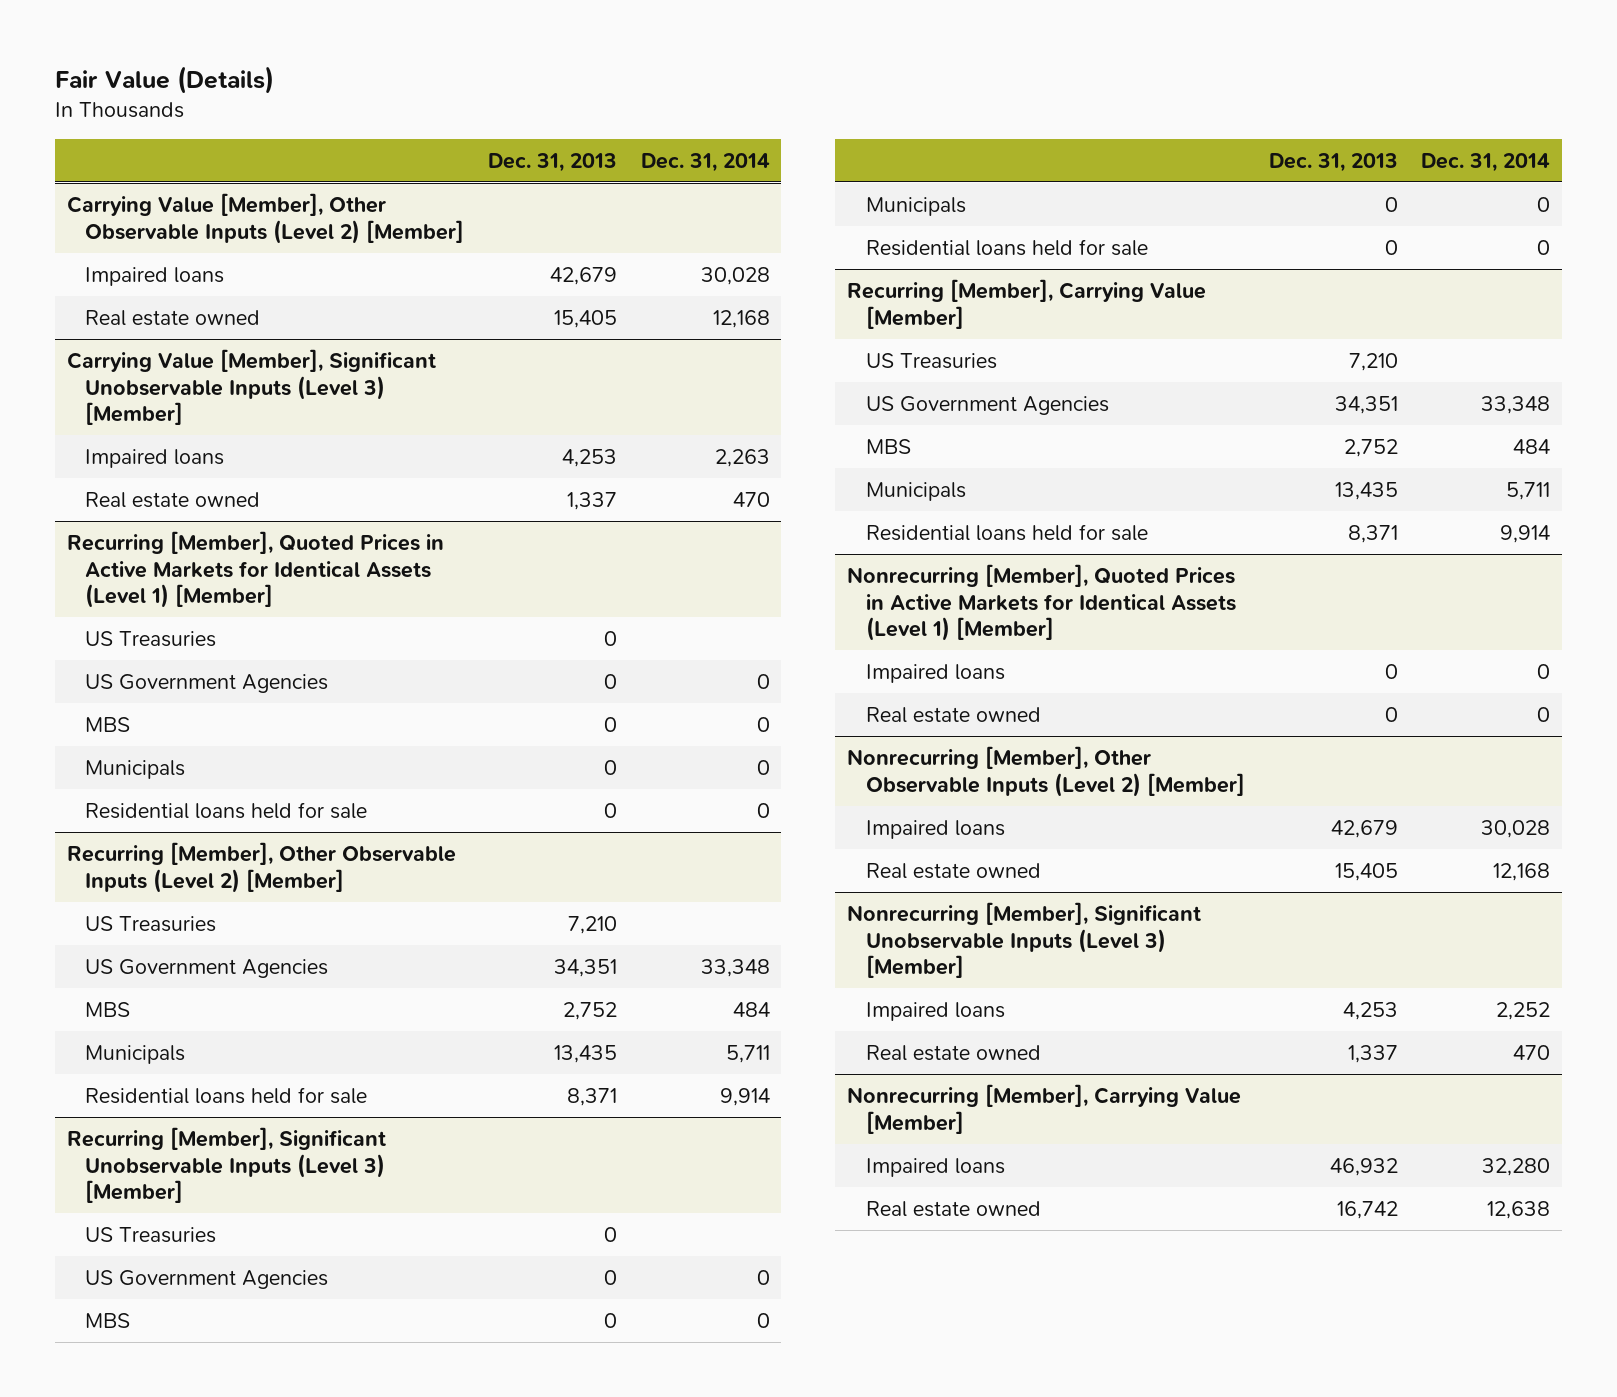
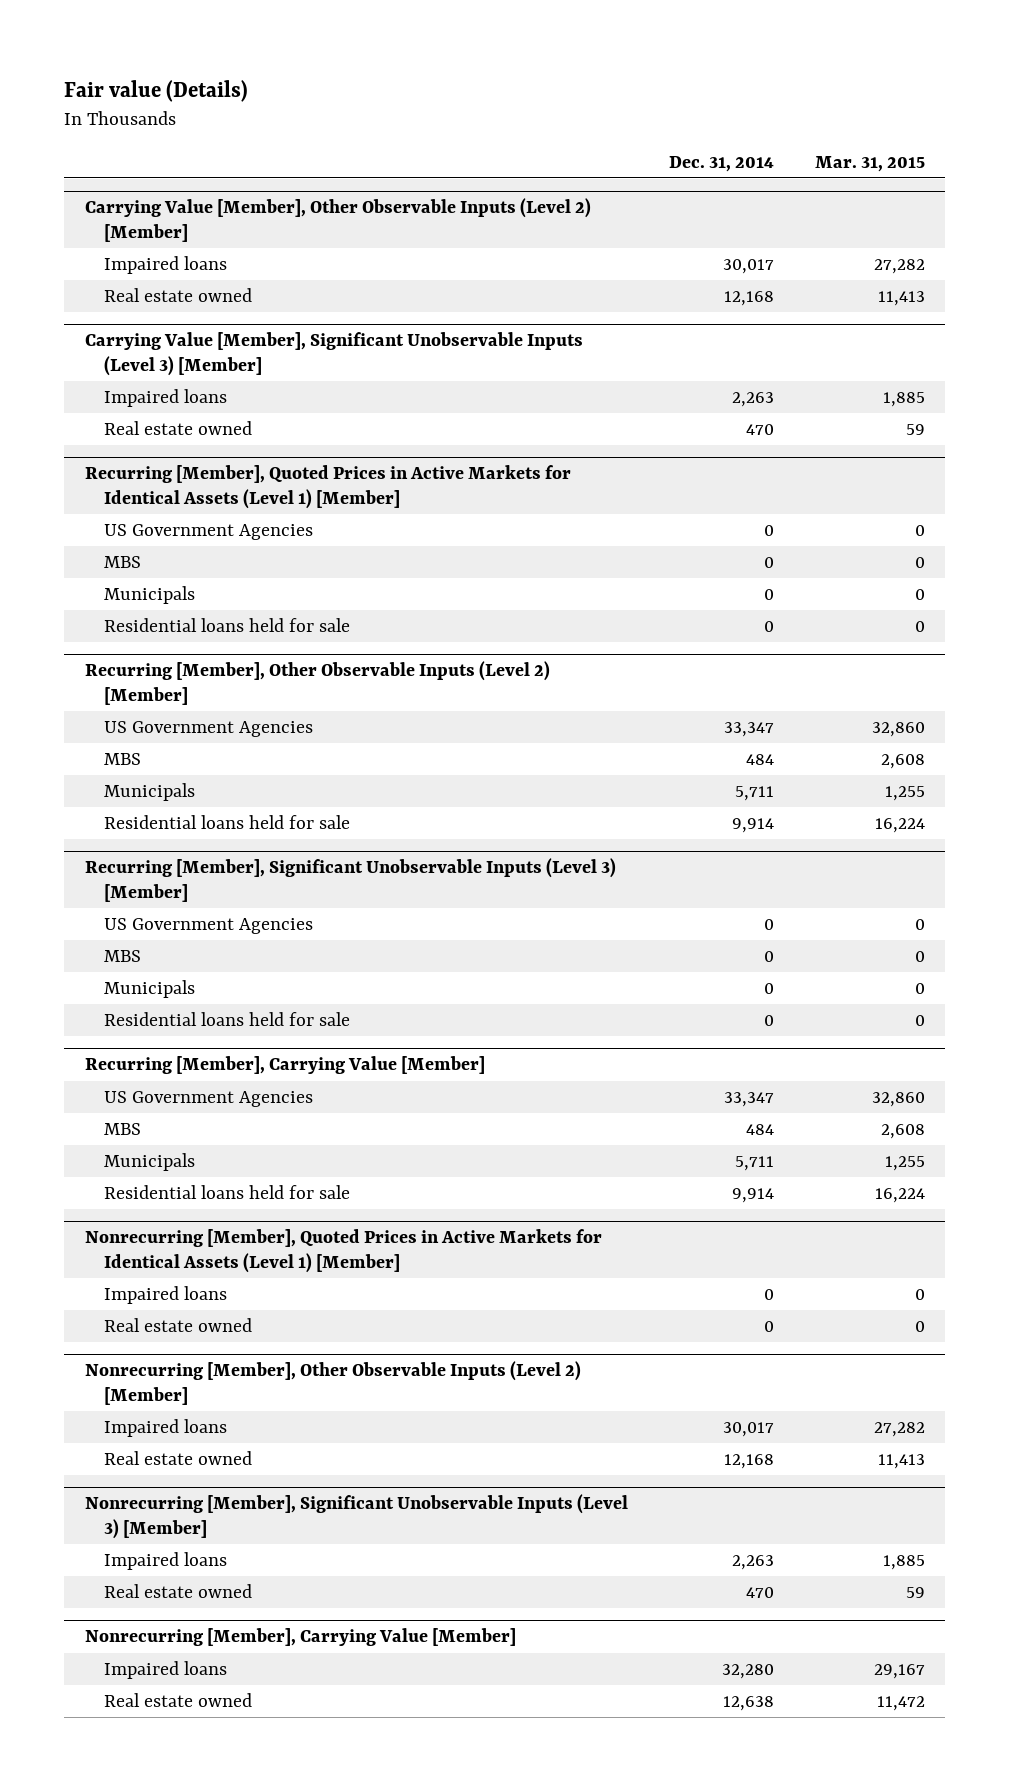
- Fair Value (Details)
+ Fair value (Details)
- | Dec. 31, 2013 | Dec. 31, 2014
+ | Dec. 31, 2014 | Mar. 31, 2015
@ Carrying Value [Member], Other Observable Inputs (Level 2) [Member]
- Impaired loans | 42,679 | 30,028
+ Impaired loans | 30,017 | 27,282
@ Recurring [Member], Quoted Prices in Active Markets for Identical Assets (Level 1) [Member]
- US Treasuries | 0 |
@ Recurring [Member], Other Observable Inputs (Level 2) [Member]
- US Treasuries | 7,210 |
- US Government Agencies | 34,351 | 33,348
+ US Government Agencies | 33,347 | 32,860
@ Recurring [Member], Significant Unobservable Inputs (Level 3) [Member]
- US Treasuries | 0 |
@ Recurring [Member], Carrying Value [Member]
- US Treasuries | 7,210 |
- US Government Agencies | 34,351 | 33,348
+ US Government Agencies | 33,347 | 32,860
@ Nonrecurring [Member], Other Observable Inputs (Level 2) [Member]
- Impaired loans | 42,679 | 30,028
+ Impaired loans | 30,017 | 27,282
@ Nonrecurring [Member], Significant Unobservable Inputs (Level 3) [Member]
- Impaired loans | 4,253 | 2,252
+ Impaired loans | 2,263 | 1,885

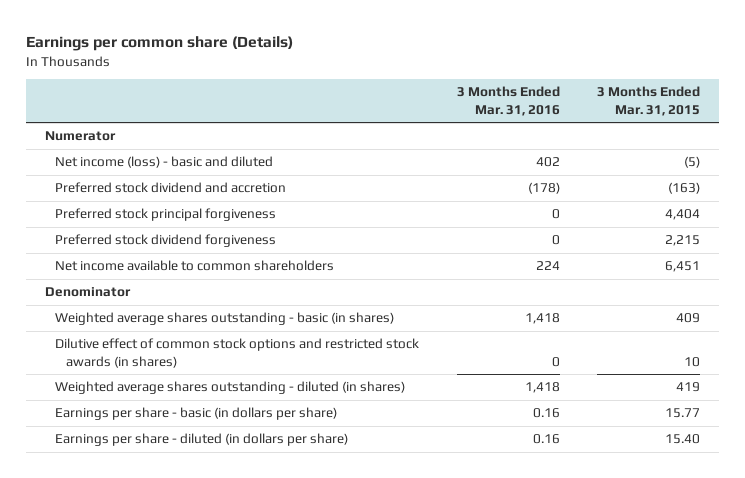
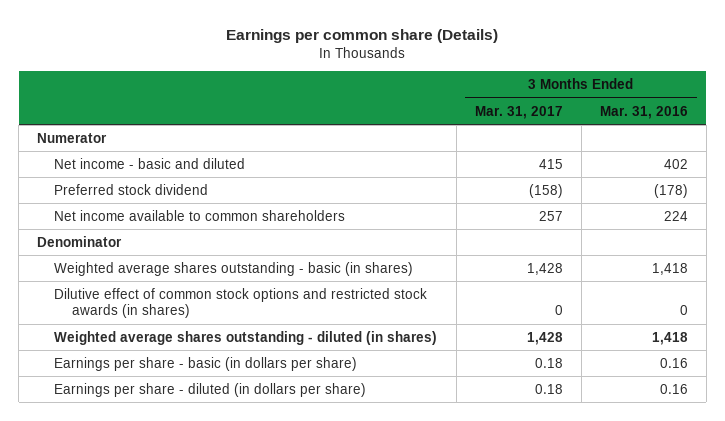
- | 3 Months Ended Mar. 31, 2016 | 3 Months Ended Mar. 31, 2015
+ | 3 Months Ended Mar. 31, 2017 | 3 Months Ended Mar. 31, 2016
- Net income (loss) - basic and diluted | 402 | (5)
- Preferred stock dividend and accretion | (178) | (163)
- Preferred stock principal forgiveness | 0 | 4,404
- Preferred stock dividend forgiveness | 0 | 2,215
+ Net income - basic and diluted | 415 | 402
+ Preferred stock dividend | (158) | (178)

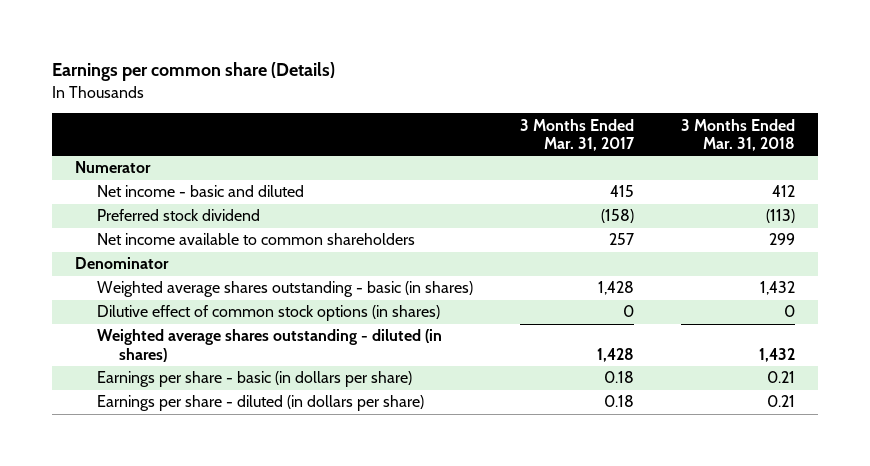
- | 3 Months Ended Mar. 31, 2017 | 3 Months Ended Mar. 31, 2016
+ | 3 Months Ended Mar. 31, 2017 | 3 Months Ended Mar. 31, 2018
- Dilutive effect of common stock options and restricted stock awards (in shares) | 0 | 0
+ Dilutive effect of common stock options (in shares) | 0 | 0

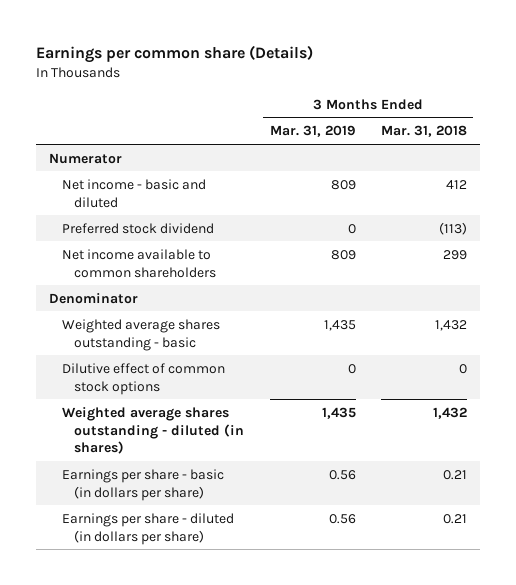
- | 3 Months Ended Mar. 31, 2017 | 3 Months Ended Mar. 31, 2018
+ | 3 Months Ended Mar. 31, 2019 | 3 Months Ended Mar. 31, 2018
- Weighted average shares outstanding - basic (in shares) | 1,428 | 1,432
- Dilutive effect of common stock options (in shares) | 0 | 0
+ Weighted average shares outstanding - basic | 1,435 | 1,432
+ Dilutive effect of common stock options | 0 | 0

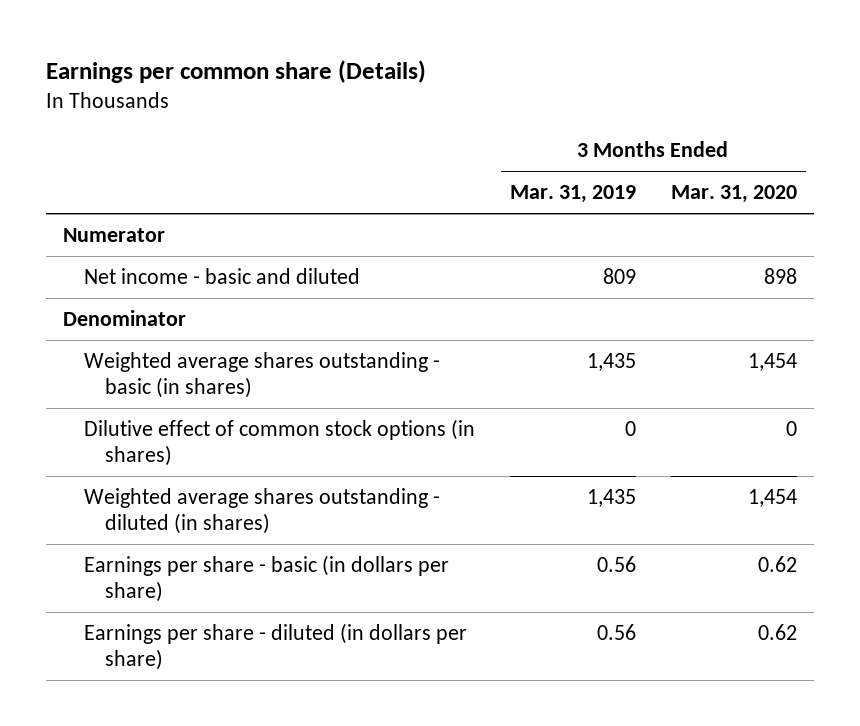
- | 3 Months Ended Mar. 31, 2019 | 3 Months Ended Mar. 31, 2018
+ | 3 Months Ended Mar. 31, 2019 | 3 Months Ended Mar. 31, 2020
- Preferred stock dividend | 0 | (113)
- Net income available to common shareholders | 809 | 299
- Weighted average shares outstanding - basic | 1,435 | 1,432
- Dilutive effect of common stock options | 0 | 0
+ Weighted average shares outstanding - basic (in shares) | 1,435 | 1,454
+ Dilutive effect of common stock options (in shares) | 0 | 0

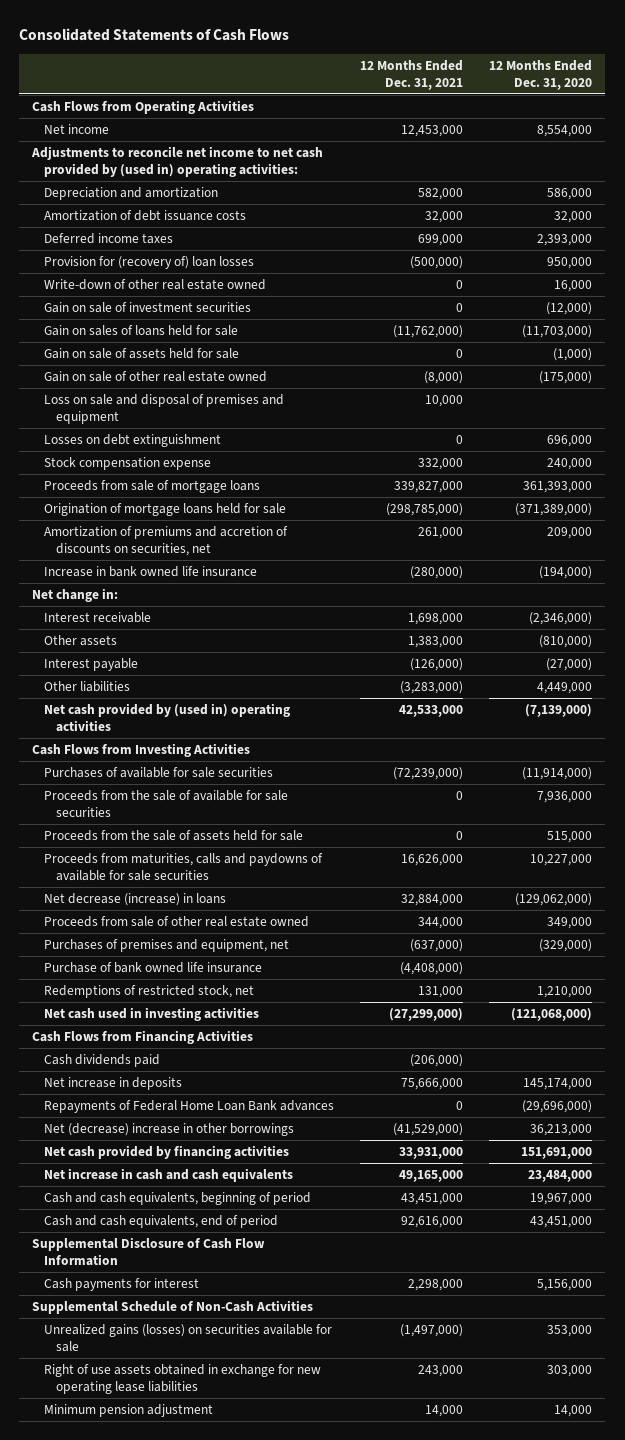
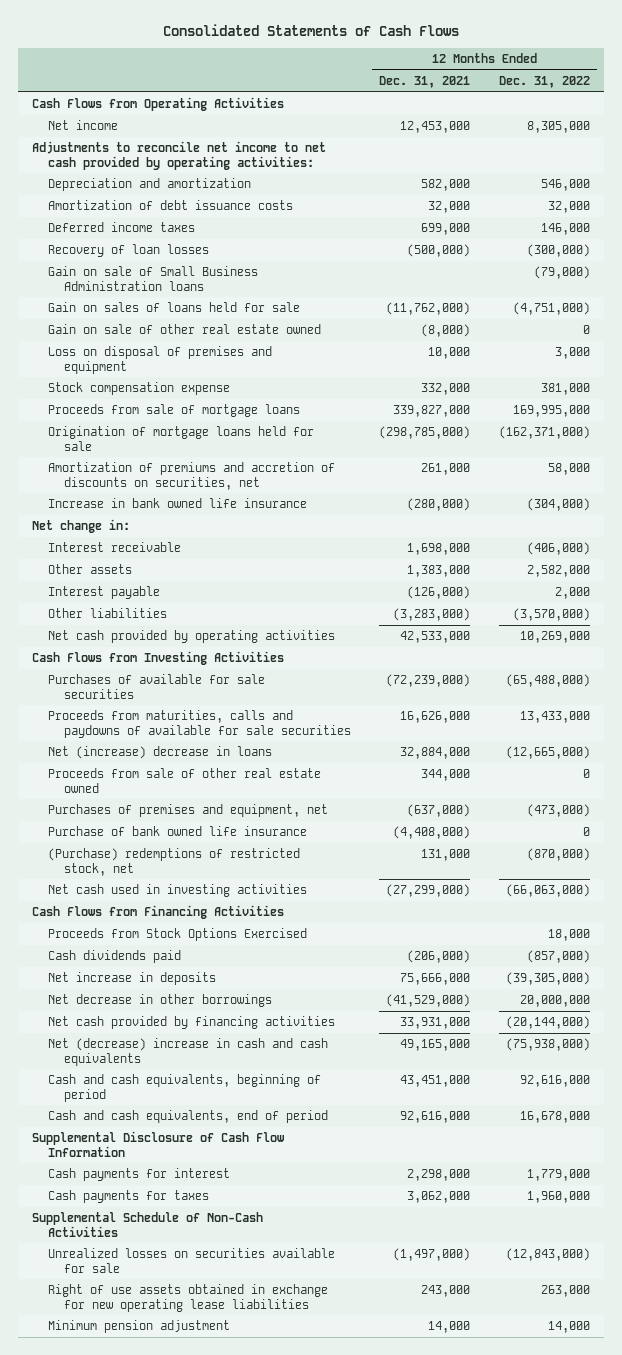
- | 12 Months Ended Dec. 31, 2021 | 12 Months Ended Dec. 31, 2020
+ | 12 Months Ended Dec. 31, 2021 | 12 Months Ended Dec. 31, 2022
- Adjustments to reconcile net income to net cash provided by (used in) operating activities:
+ Adjustments to reconcile net income to net cash provided by operating activities:
- Provision for (recovery of) loan losses | (500,000) | 950,000
- Write-down of other real estate owned | 0 | 16,000
- Gain on sale of investment securities | 0 | (12,000)
+ Recovery of loan losses | (500,000) | (300,000)
+ Gain on sale of Small Business Administration loans | | (79,000)
- Gain on sale of assets held for sale | 0 | (1,000)
- Loss on sale and disposal of premises and equipment | 10,000 |
- Losses on debt extinguishment | 0 | 696,000
+ Loss on disposal of premises and equipment | 10,000 | 3,000
- Net cash provided by (used in) operating activities | 42,533,000 | (7,139,000)
+ Net cash provided by operating activities | 42,533,000 | 10,269,000
- Proceeds from the sale of available for sale securities | 0 | 7,936,000
- Proceeds from the sale of assets held for sale | 0 | 515,000
- Net decrease (increase) in loans | 32,884,000 | (129,062,000)
+ Net (increase) decrease in loans | 32,884,000 | (12,665,000)
- Redemptions of restricted stock, net | 131,000 | 1,210,000
+ (Purchase) redemptions of restricted stock, net | 131,000 | (870,000)
+ Proceeds from Stock Options Exercised | | 18,000
- Repayments of Federal Home Loan Bank advances | 0 | (29,696,000)
- Net (decrease) increase in other borrowings | (41,529,000) | 36,213,000
+ Net decrease in other borrowings | (41,529,000) | 20,000,000
- Net increase in cash and cash equivalents | 49,165,000 | 23,484,000
+ Net (decrease) increase in cash and cash equivalents | 49,165,000 | (75,938,000)
+ Cash payments for taxes | 3,062,000 | 1,960,000
- Unrealized gains (losses) on securities available for sale | (1,497,000) | 353,000
+ Unrealized losses on securities available for sale | (1,497,000) | (12,843,000)

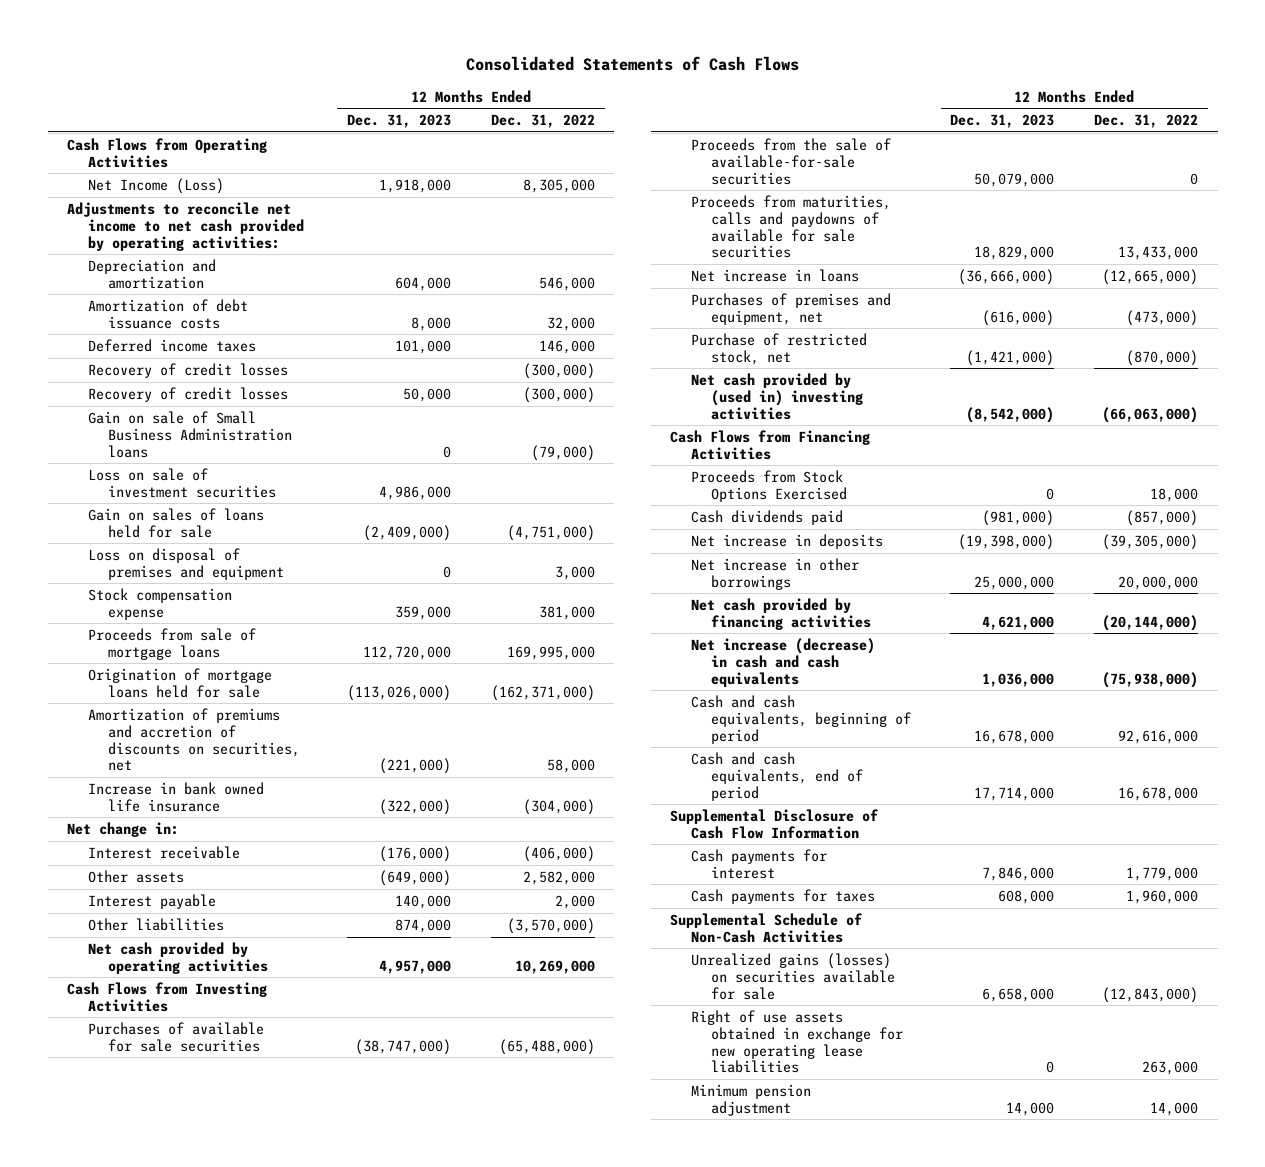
- | 12 Months Ended Dec. 31, 2021 | 12 Months Ended Dec. 31, 2022
+ | 12 Months Ended Dec. 31, 2023 | 12 Months Ended Dec. 31, 2022
- Net income | 12,453,000 | 8,305,000
+ Net Income (Loss) | 1,918,000 | 8,305,000
- Recovery of loan losses | (500,000) | (300,000)
+ Recovery of credit losses | | (300,000)
+ Recovery of credit losses | 50,000 | (300,000)
+ Loss on sale of investment securities | 4,986,000 |
- Gain on sale of other real estate owned | (8,000) | 0
+ Proceeds from the sale of available-for-sale securities | 50,079,000 | 0
- Net (increase) decrease in loans | 32,884,000 | (12,665,000)
- Proceeds from sale of other real estate owned | 344,000 | 0
+ Net increase in loans | (36,666,000) | (12,665,000)
- Purchase of bank owned life insurance | (4,408,000) | 0
- (Purchase) redemptions of restricted stock, net | 131,000 | (870,000)
- Net cash used in investing activities | (27,299,000) | (66,063,000)
+ Purchase of restricted stock, net | (1,421,000) | (870,000)
+ Net cash provided by (used in) investing activities | (8,542,000) | (66,063,000)
- Net decrease in other borrowings | (41,529,000) | 20,000,000
+ Net increase in other borrowings | 25,000,000 | 20,000,000
- Net (decrease) increase in cash and cash equivalents | 49,165,000 | (75,938,000)
+ Net increase (decrease) in cash and cash equivalents | 1,036,000 | (75,938,000)
- Unrealized losses on securities available for sale | (1,497,000) | (12,843,000)
+ Unrealized gains (losses) on securities available for sale | 6,658,000 | (12,843,000)

